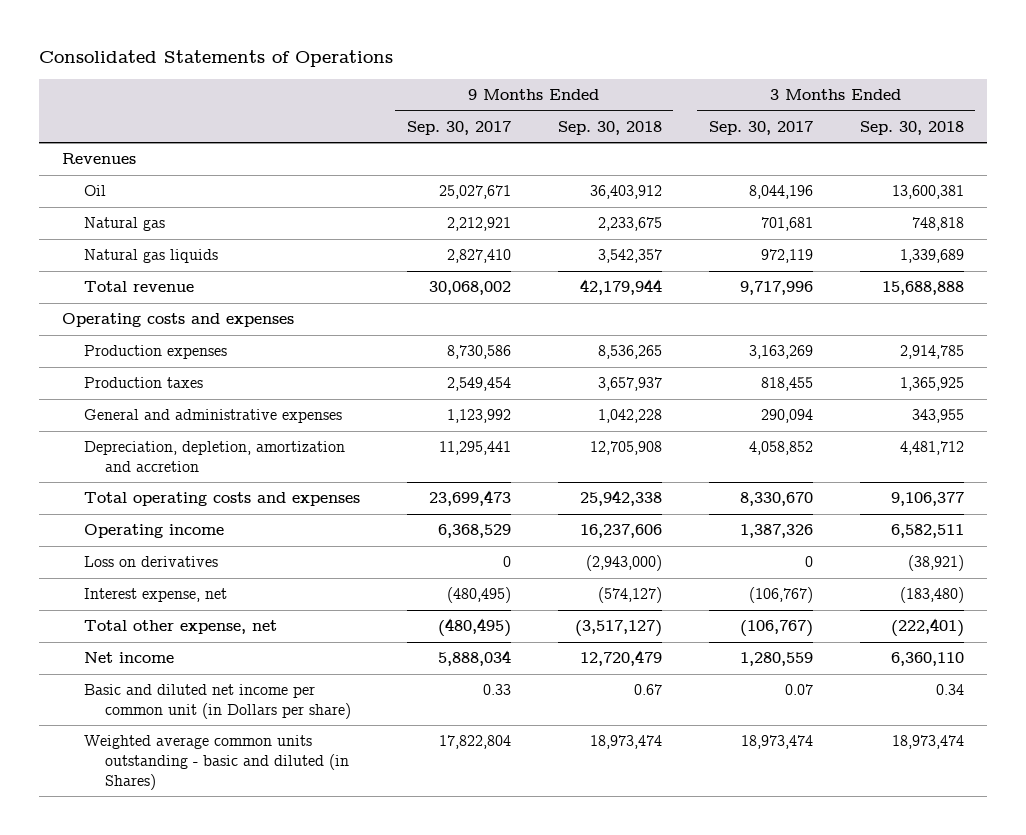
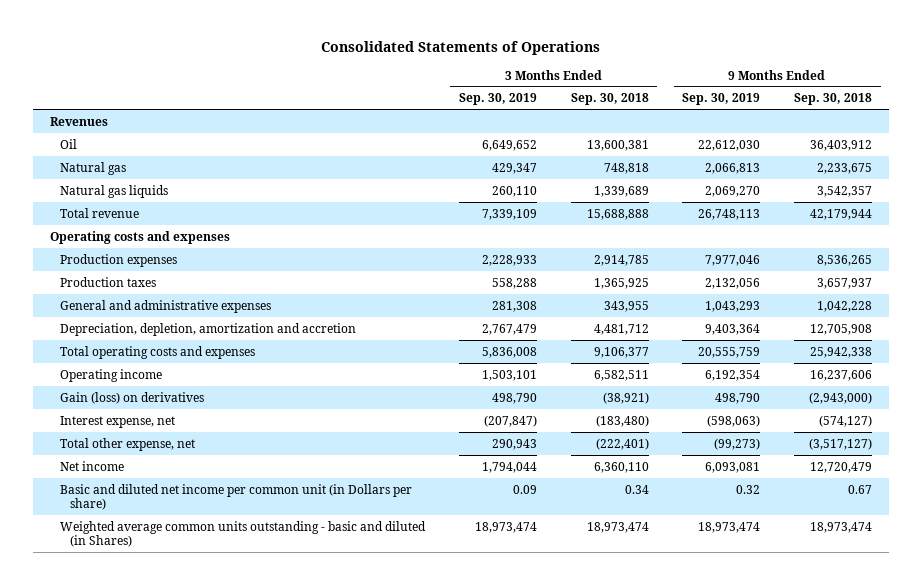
- | 9 Months Ended Sep. 30, 2017 | 9 Months Ended Sep. 30, 2018 | 3 Months Ended Sep. 30, 2017 | 3 Months Ended Sep. 30, 2018
+ | 3 Months Ended Sep. 30, 2019 | 3 Months Ended Sep. 30, 2018 | 9 Months Ended Sep. 30, 2019 | 9 Months Ended Sep. 30, 2018
- Loss on derivatives | 0 | (2,943,000) | 0 | (38,921)
+ Gain (loss) on derivatives | 498,790 | (38,921) | 498,790 | (2,943,000)

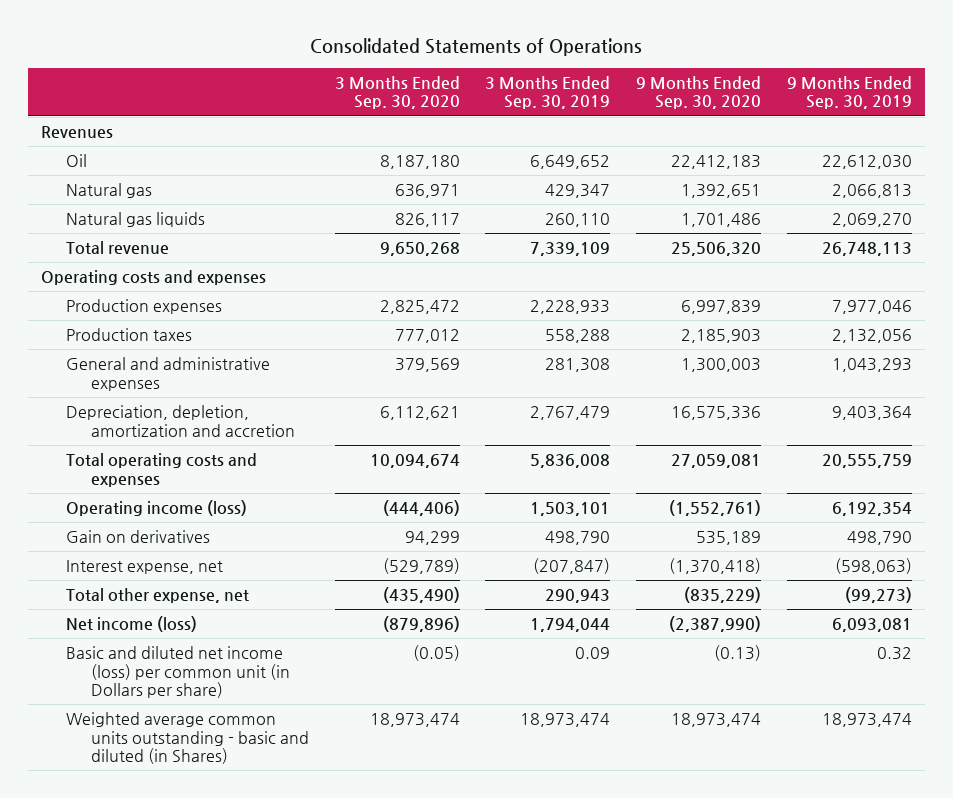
- | 3 Months Ended Sep. 30, 2019 | 3 Months Ended Sep. 30, 2018 | 9 Months Ended Sep. 30, 2019 | 9 Months Ended Sep. 30, 2018
+ | 3 Months Ended Sep. 30, 2020 | 3 Months Ended Sep. 30, 2019 | 9 Months Ended Sep. 30, 2020 | 9 Months Ended Sep. 30, 2019
- Operating income | 1,503,101 | 6,582,511 | 6,192,354 | 16,237,606
- Gain (loss) on derivatives | 498,790 | (38,921) | 498,790 | (2,943,000)
+ Operating income (loss) | (444,406) | 1,503,101 | (1,552,761) | 6,192,354
+ Gain on derivatives | 94,299 | 498,790 | 535,189 | 498,790
- Net income | 1,794,044 | 6,360,110 | 6,093,081 | 12,720,479
- Basic and diluted net income per common unit (in Dollars per share) | 0.09 | 0.34 | 0.32 | 0.67
+ Net income (loss) | (879,896) | 1,794,044 | (2,387,990) | 6,093,081
+ Basic and diluted net income (loss) per common unit (in Dollars per share) | (0.05) | 0.09 | (0.13) | 0.32

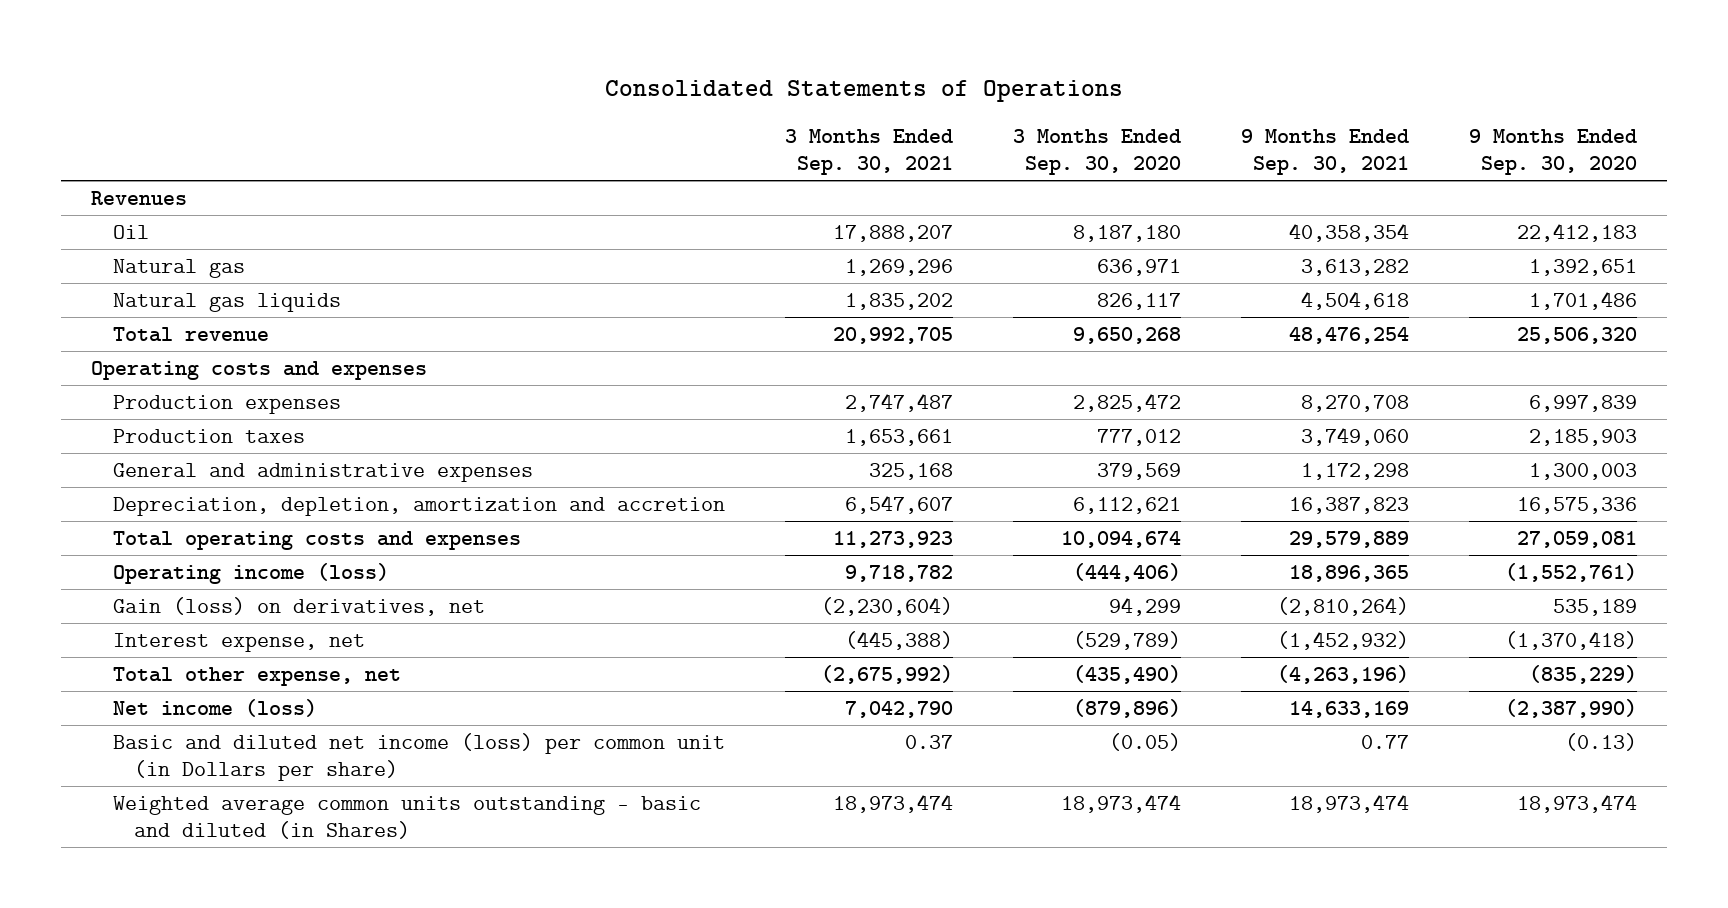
- | 3 Months Ended Sep. 30, 2020 | 3 Months Ended Sep. 30, 2019 | 9 Months Ended Sep. 30, 2020 | 9 Months Ended Sep. 30, 2019
+ | 3 Months Ended Sep. 30, 2021 | 3 Months Ended Sep. 30, 2020 | 9 Months Ended Sep. 30, 2021 | 9 Months Ended Sep. 30, 2020
- Gain on derivatives | 94,299 | 498,790 | 535,189 | 498,790
+ Gain (loss) on derivatives, net | (2,230,604) | 94,299 | (2,810,264) | 535,189

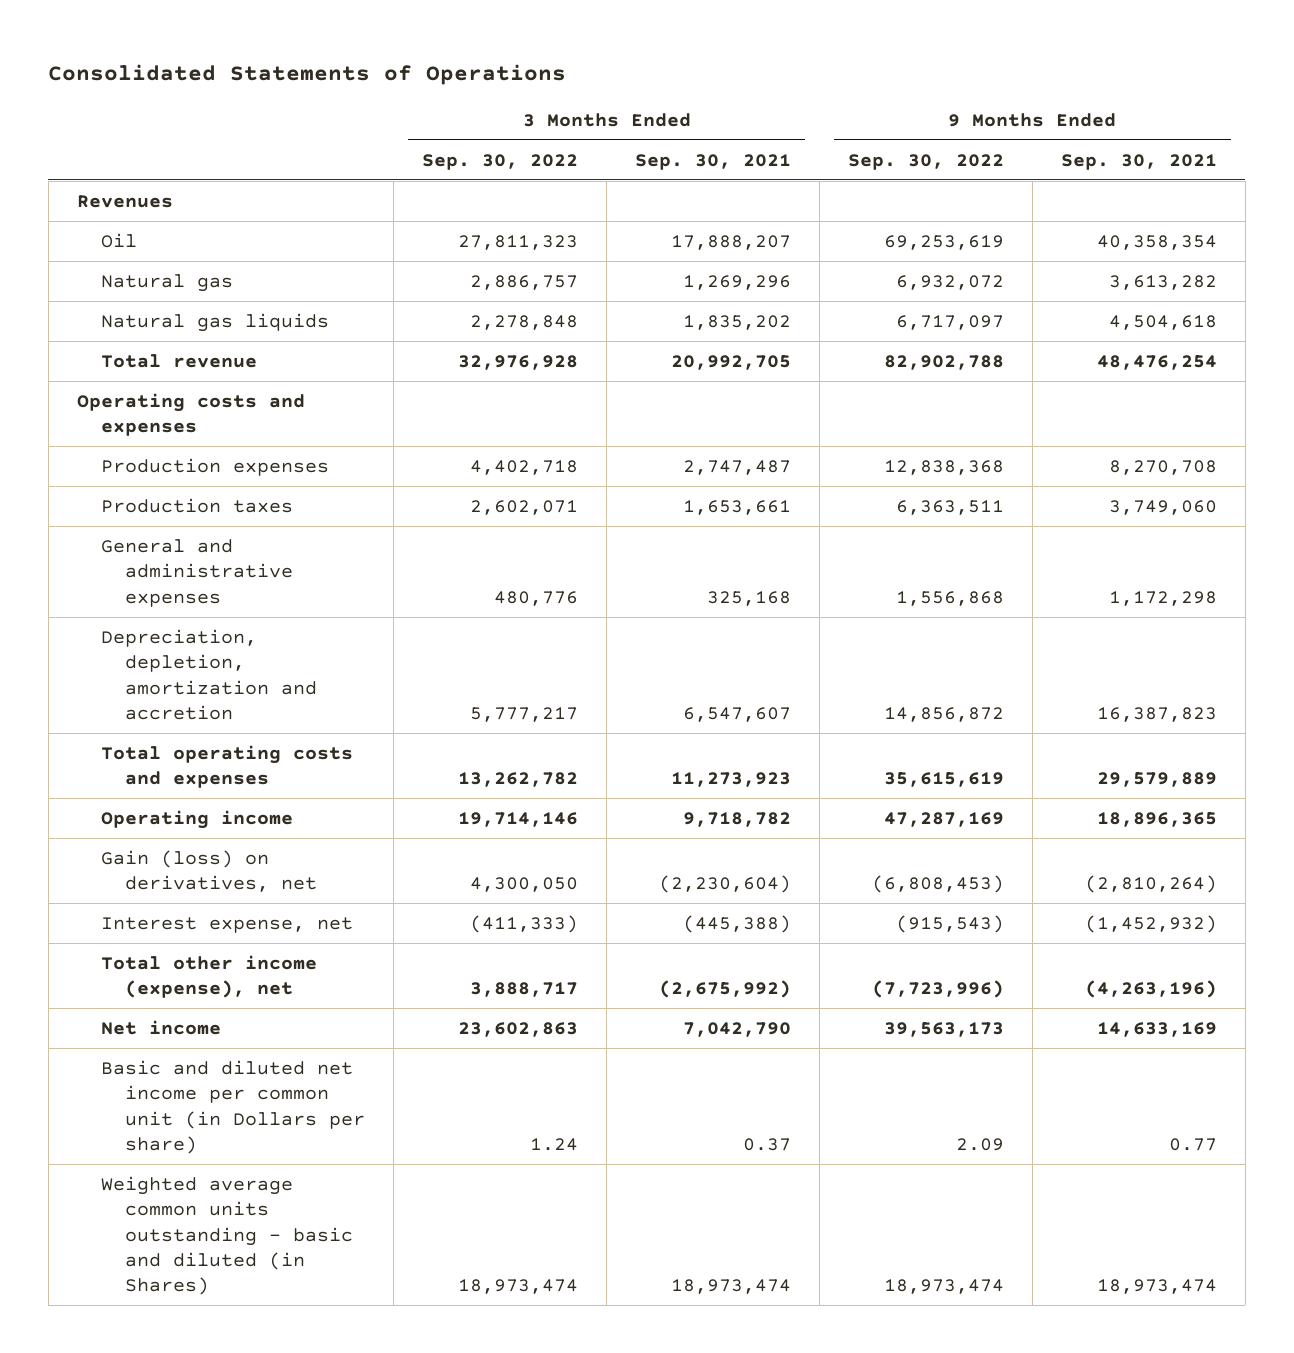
- | 3 Months Ended Sep. 30, 2021 | 3 Months Ended Sep. 30, 2020 | 9 Months Ended Sep. 30, 2021 | 9 Months Ended Sep. 30, 2020
+ | 3 Months Ended Sep. 30, 2022 | 3 Months Ended Sep. 30, 2021 | 9 Months Ended Sep. 30, 2022 | 9 Months Ended Sep. 30, 2021
- Operating income (loss) | 9,718,782 | (444,406) | 18,896,365 | (1,552,761)
+ Operating income | 19,714,146 | 9,718,782 | 47,287,169 | 18,896,365
- Total other expense, net | (2,675,992) | (435,490) | (4,263,196) | (835,229)
- Net income (loss) | 7,042,790 | (879,896) | 14,633,169 | (2,387,990)
- Basic and diluted net income (loss) per common unit (in Dollars per share) | 0.37 | (0.05) | 0.77 | (0.13)
+ Total other income (expense), net | 3,888,717 | (2,675,992) | (7,723,996) | (4,263,196)
+ Net income | 23,602,863 | 7,042,790 | 39,563,173 | 14,633,169
+ Basic and diluted net income per common unit (in Dollars per share) | 1.24 | 0.37 | 2.09 | 0.77

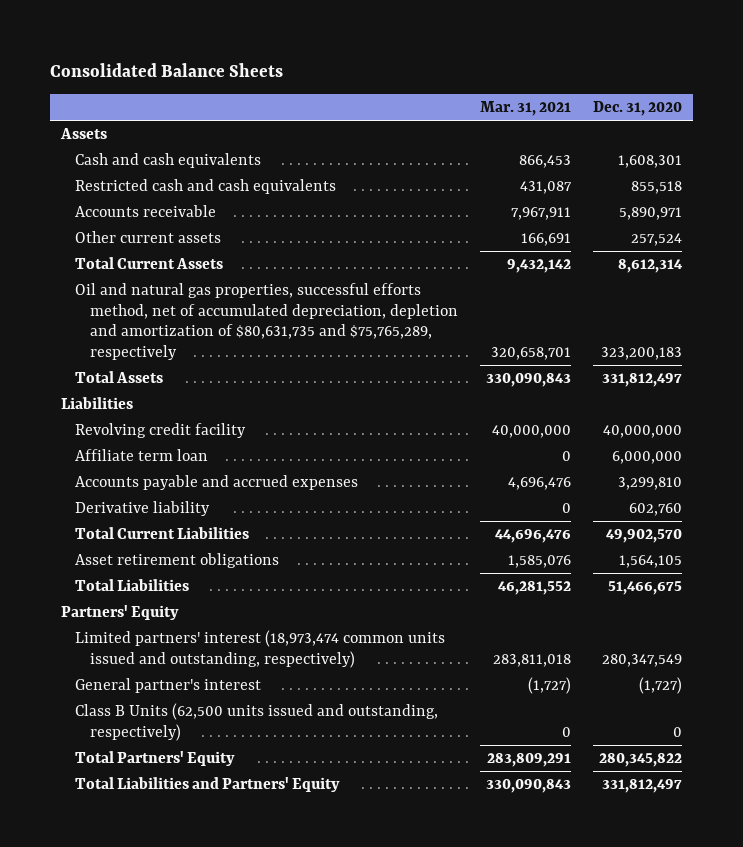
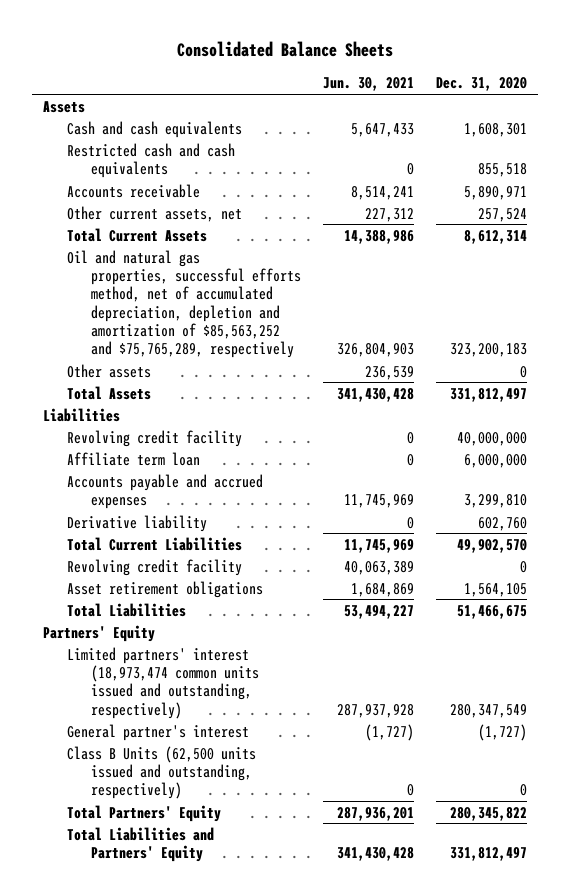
- | Mar. 31, 2021 | Dec. 31, 2020
+ | Jun. 30, 2021 | Dec. 31, 2020
- Other current assets | 166,691 | 257,524
+ Other current assets, net | 227,312 | 257,524
- Oil and natural gas properties, successful efforts method, net of accumulated depreciation, depletion and amortization of $80,631,735 and $75,765,289, respectively | 320,658,701 | 323,200,183
+ Oil and natural gas properties, successful efforts method, net of accumulated depreciation, depletion and amortization of $85,563,252 and $75,765,289, respectively | 326,804,903 | 323,200,183
+ Other assets | 236,539 | 0
+ Revolving credit facility | 40,063,389 | 0

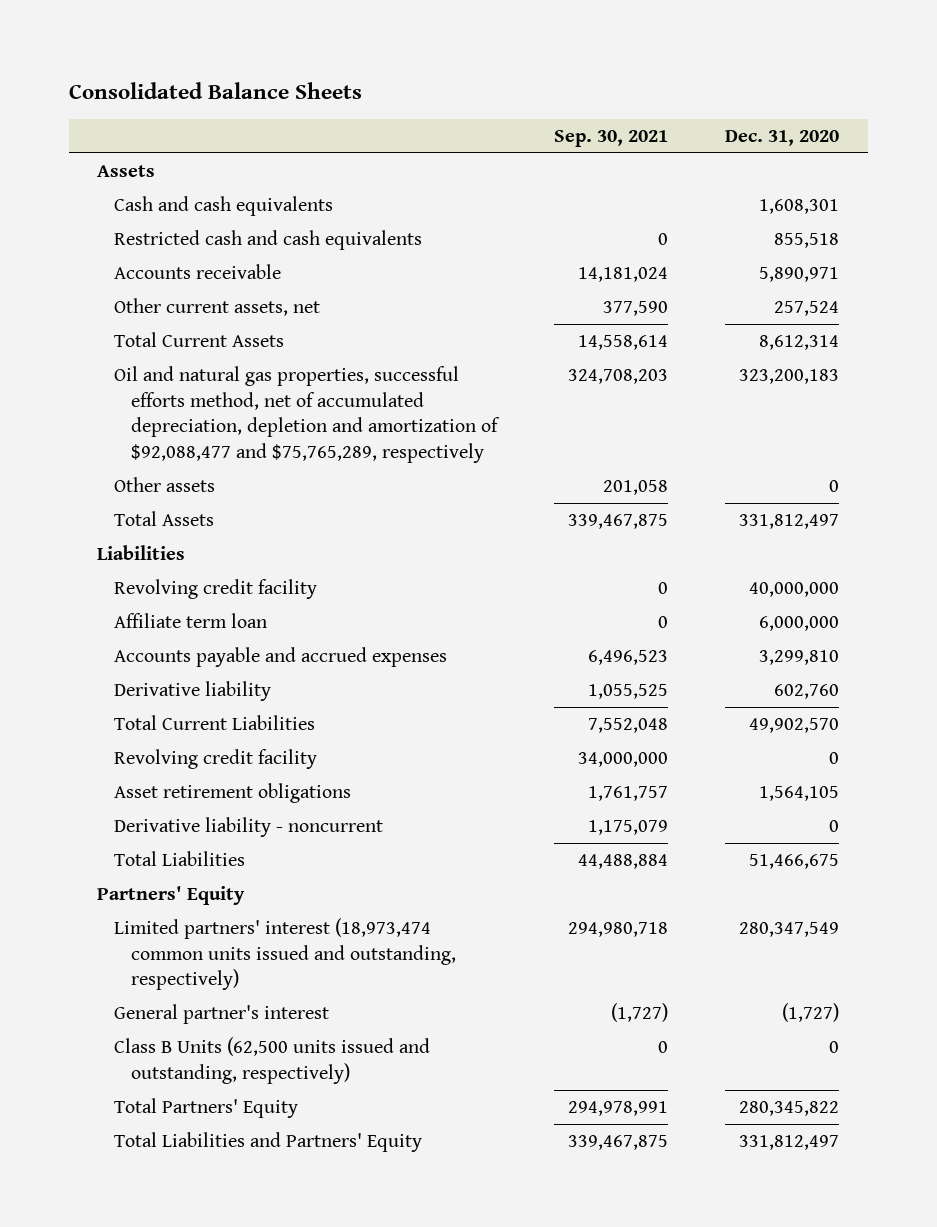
- | Jun. 30, 2021 | Dec. 31, 2020
+ | Sep. 30, 2021 | Dec. 31, 2020
- Oil and natural gas properties, successful efforts method, net of accumulated depreciation, depletion and amortization of $85,563,252 and $75,765,289, respectively | 326,804,903 | 323,200,183
+ Oil and natural gas properties, successful efforts method, net of accumulated depreciation, depletion and amortization of $92,088,477 and $75,765,289, respectively | 324,708,203 | 323,200,183
+ Derivative liability - noncurrent | 1,175,079 | 0

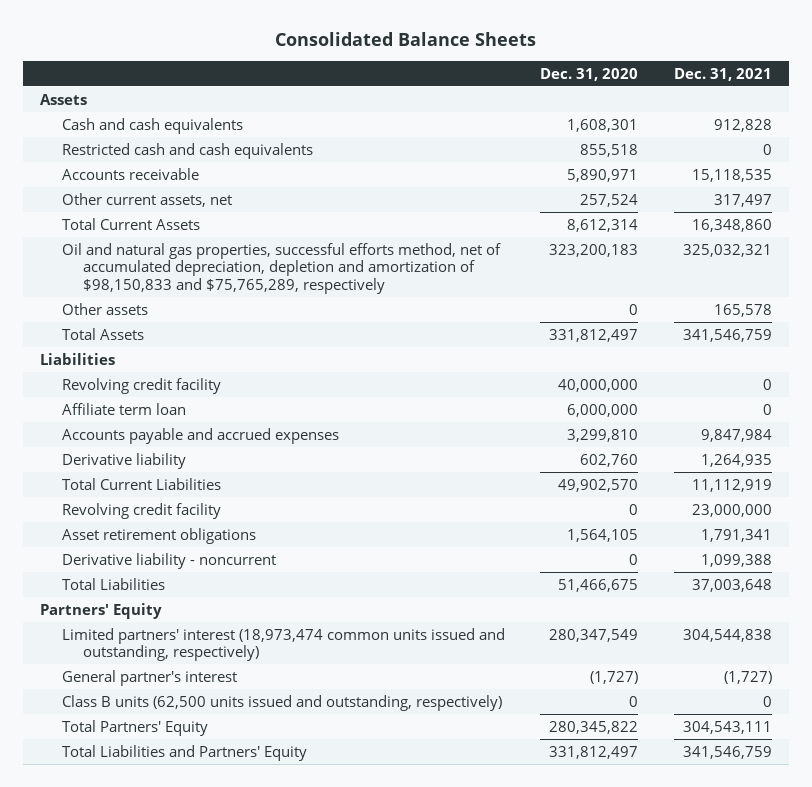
- | Sep. 30, 2021 | Dec. 31, 2020
+ | Dec. 31, 2020 | Dec. 31, 2021
- Oil and natural gas properties, successful efforts method, net of accumulated depreciation, depletion and amortization of $92,088,477 and $75,765,289, respectively | 324,708,203 | 323,200,183
+ Oil and natural gas properties, successful efforts method, net of accumulated depreciation, depletion and amortization of $98,150,833 and $75,765,289, respectively | 323,200,183 | 325,032,321
- Class B Units (62,500 units issued and outstanding, respectively) | 0 | 0
+ Class B units (62,500 units issued and outstanding, respectively) | 0 | 0

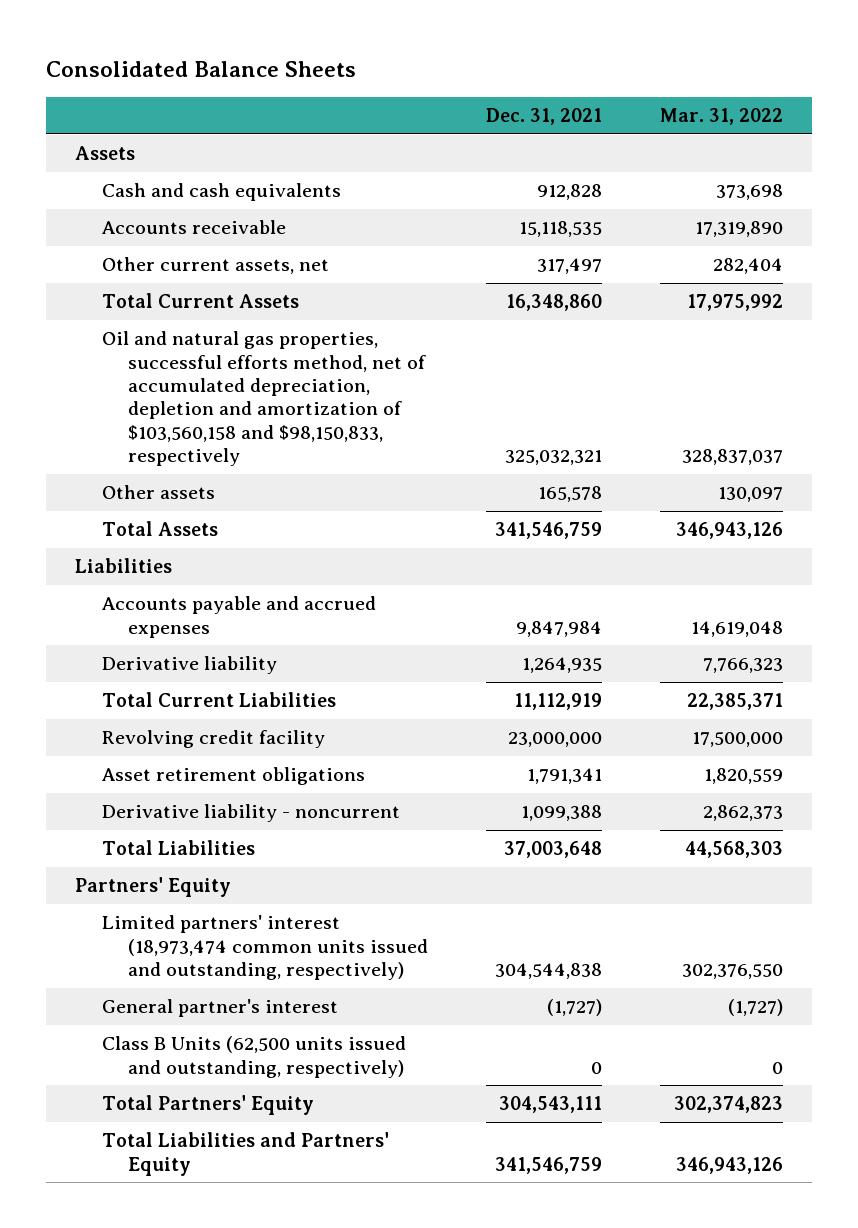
- | Dec. 31, 2020 | Dec. 31, 2021
+ | Dec. 31, 2021 | Mar. 31, 2022
- Restricted cash and cash equivalents | 855,518 | 0
- Oil and natural gas properties, successful efforts method, net of accumulated depreciation, depletion and amortization of $98,150,833 and $75,765,289, respectively | 323,200,183 | 325,032,321
+ Oil and natural gas properties, successful efforts method, net of accumulated depreciation, depletion and amortization of $103,560,158 and $98,150,833, respectively | 325,032,321 | 328,837,037
- Revolving credit facility | 40,000,000 | 0
- Affiliate term loan | 6,000,000 | 0
- Class B units (62,500 units issued and outstanding, respectively) | 0 | 0
+ Class B Units (62,500 units issued and outstanding, respectively) | 0 | 0

